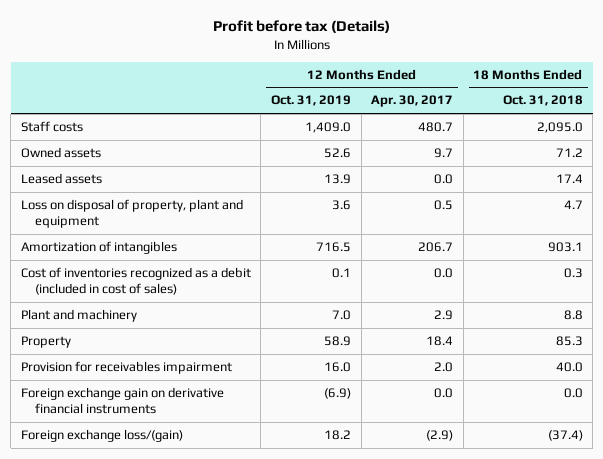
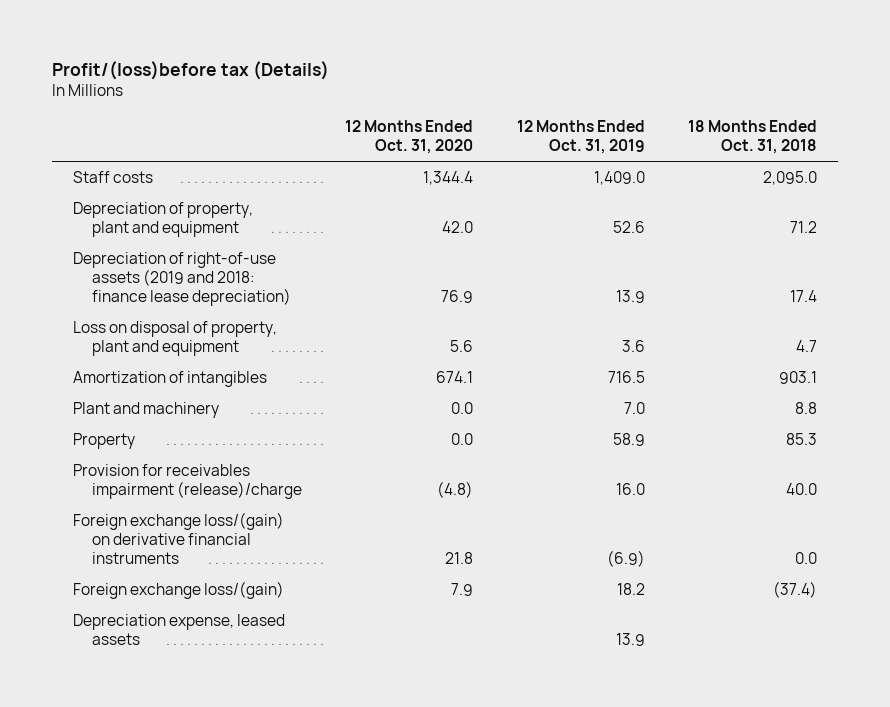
- Profit before tax (Details)
+ Profit/(loss)before tax (Details)
- | 12 Months Ended Oct. 31, 2019 | 12 Months Ended Apr. 30, 2017 | 18 Months Ended Oct. 31, 2018
+ | 12 Months Ended Oct. 31, 2020 | 12 Months Ended Oct. 31, 2019 | 18 Months Ended Oct. 31, 2018
- Owned assets | 52.6 | 9.7 | 71.2
- Leased assets | 13.9 | 0.0 | 17.4
+ Depreciation of property, plant and equipment | 42.0 | 52.6 | 71.2
+ Depreciation of right-of-use assets (2019 and 2018: finance lease depreciation) | 76.9 | 13.9 | 17.4
- Cost of inventories recognized as a debit (included in cost of sales) | 0.1 | 0.0 | 0.3
- Provision for receivables impairment | 16.0 | 2.0 | 40.0
- Foreign exchange gain on derivative financial instruments | (6.9) | 0.0 | 0.0
+ Provision for receivables impairment (release)/charge | (4.8) | 16.0 | 40.0
+ Foreign exchange loss/(gain) on derivative financial instruments | 21.8 | (6.9) | 0.0
+ Depreciation expense, leased assets | | 13.9 |

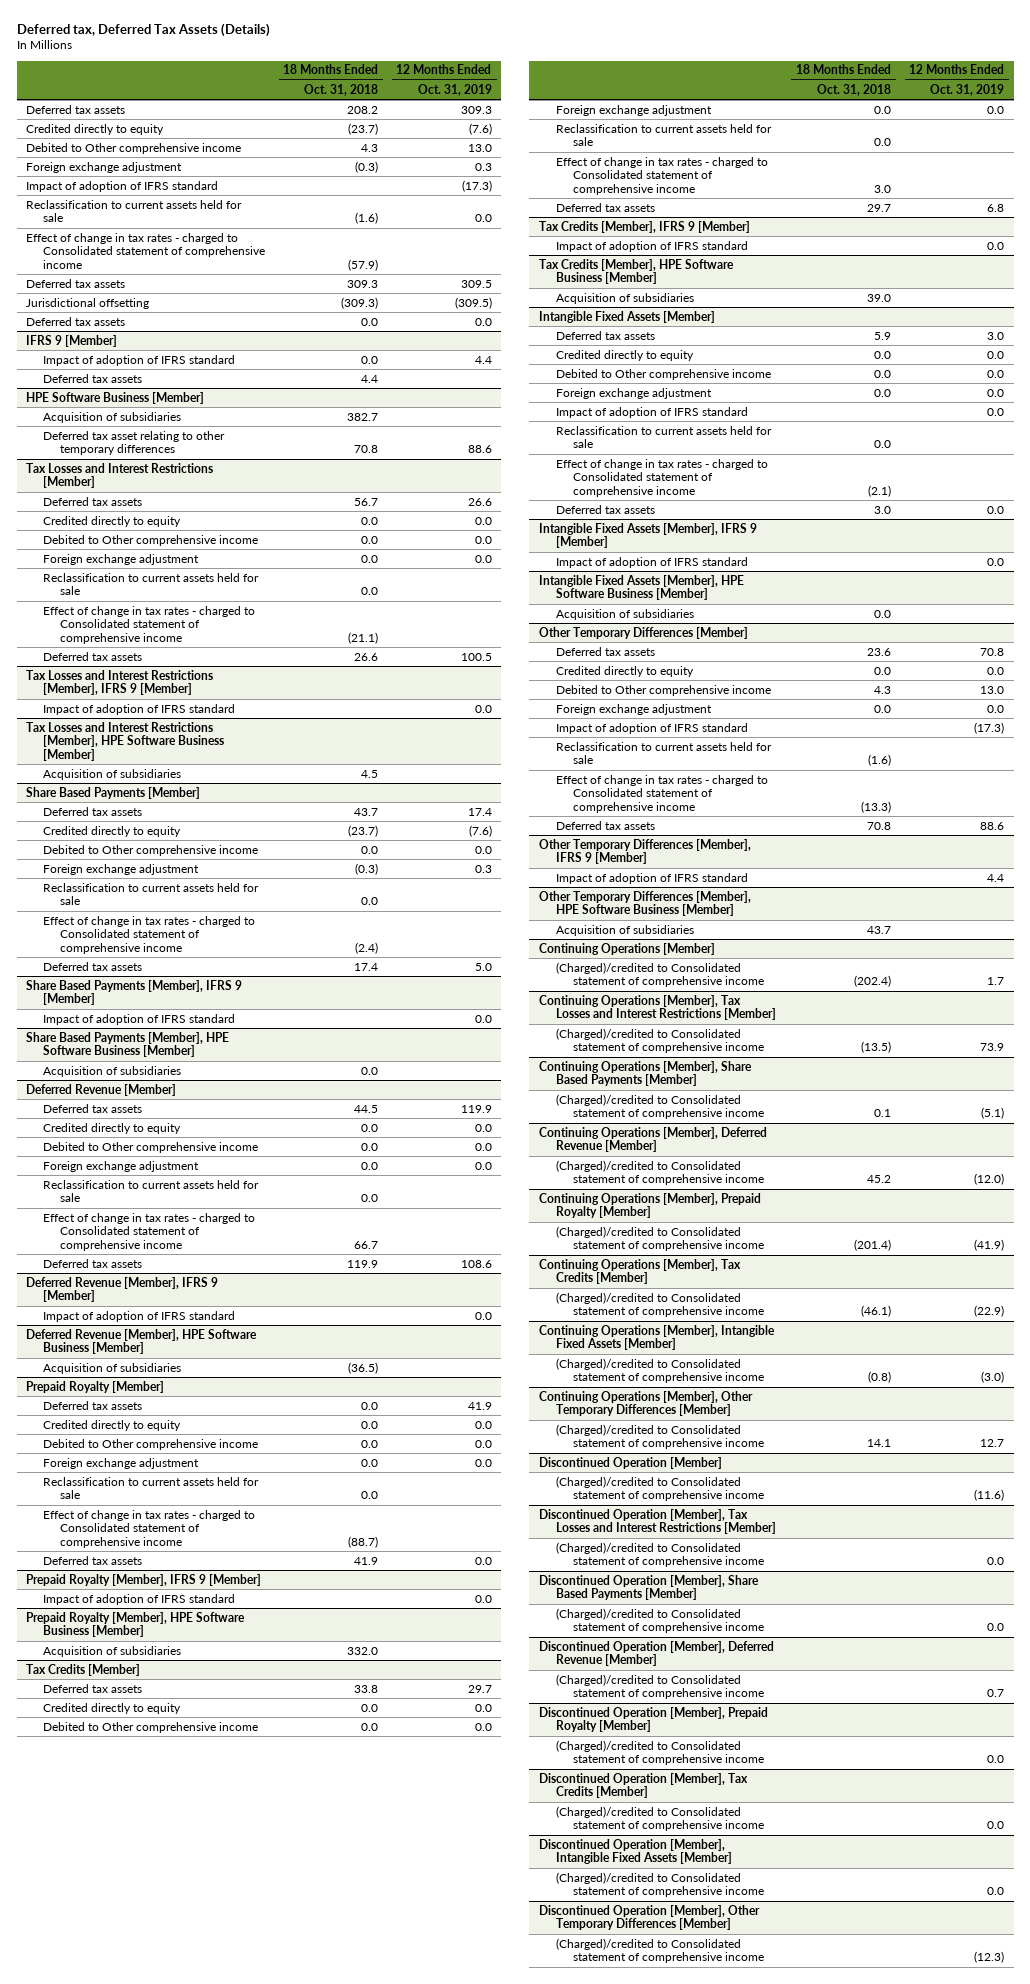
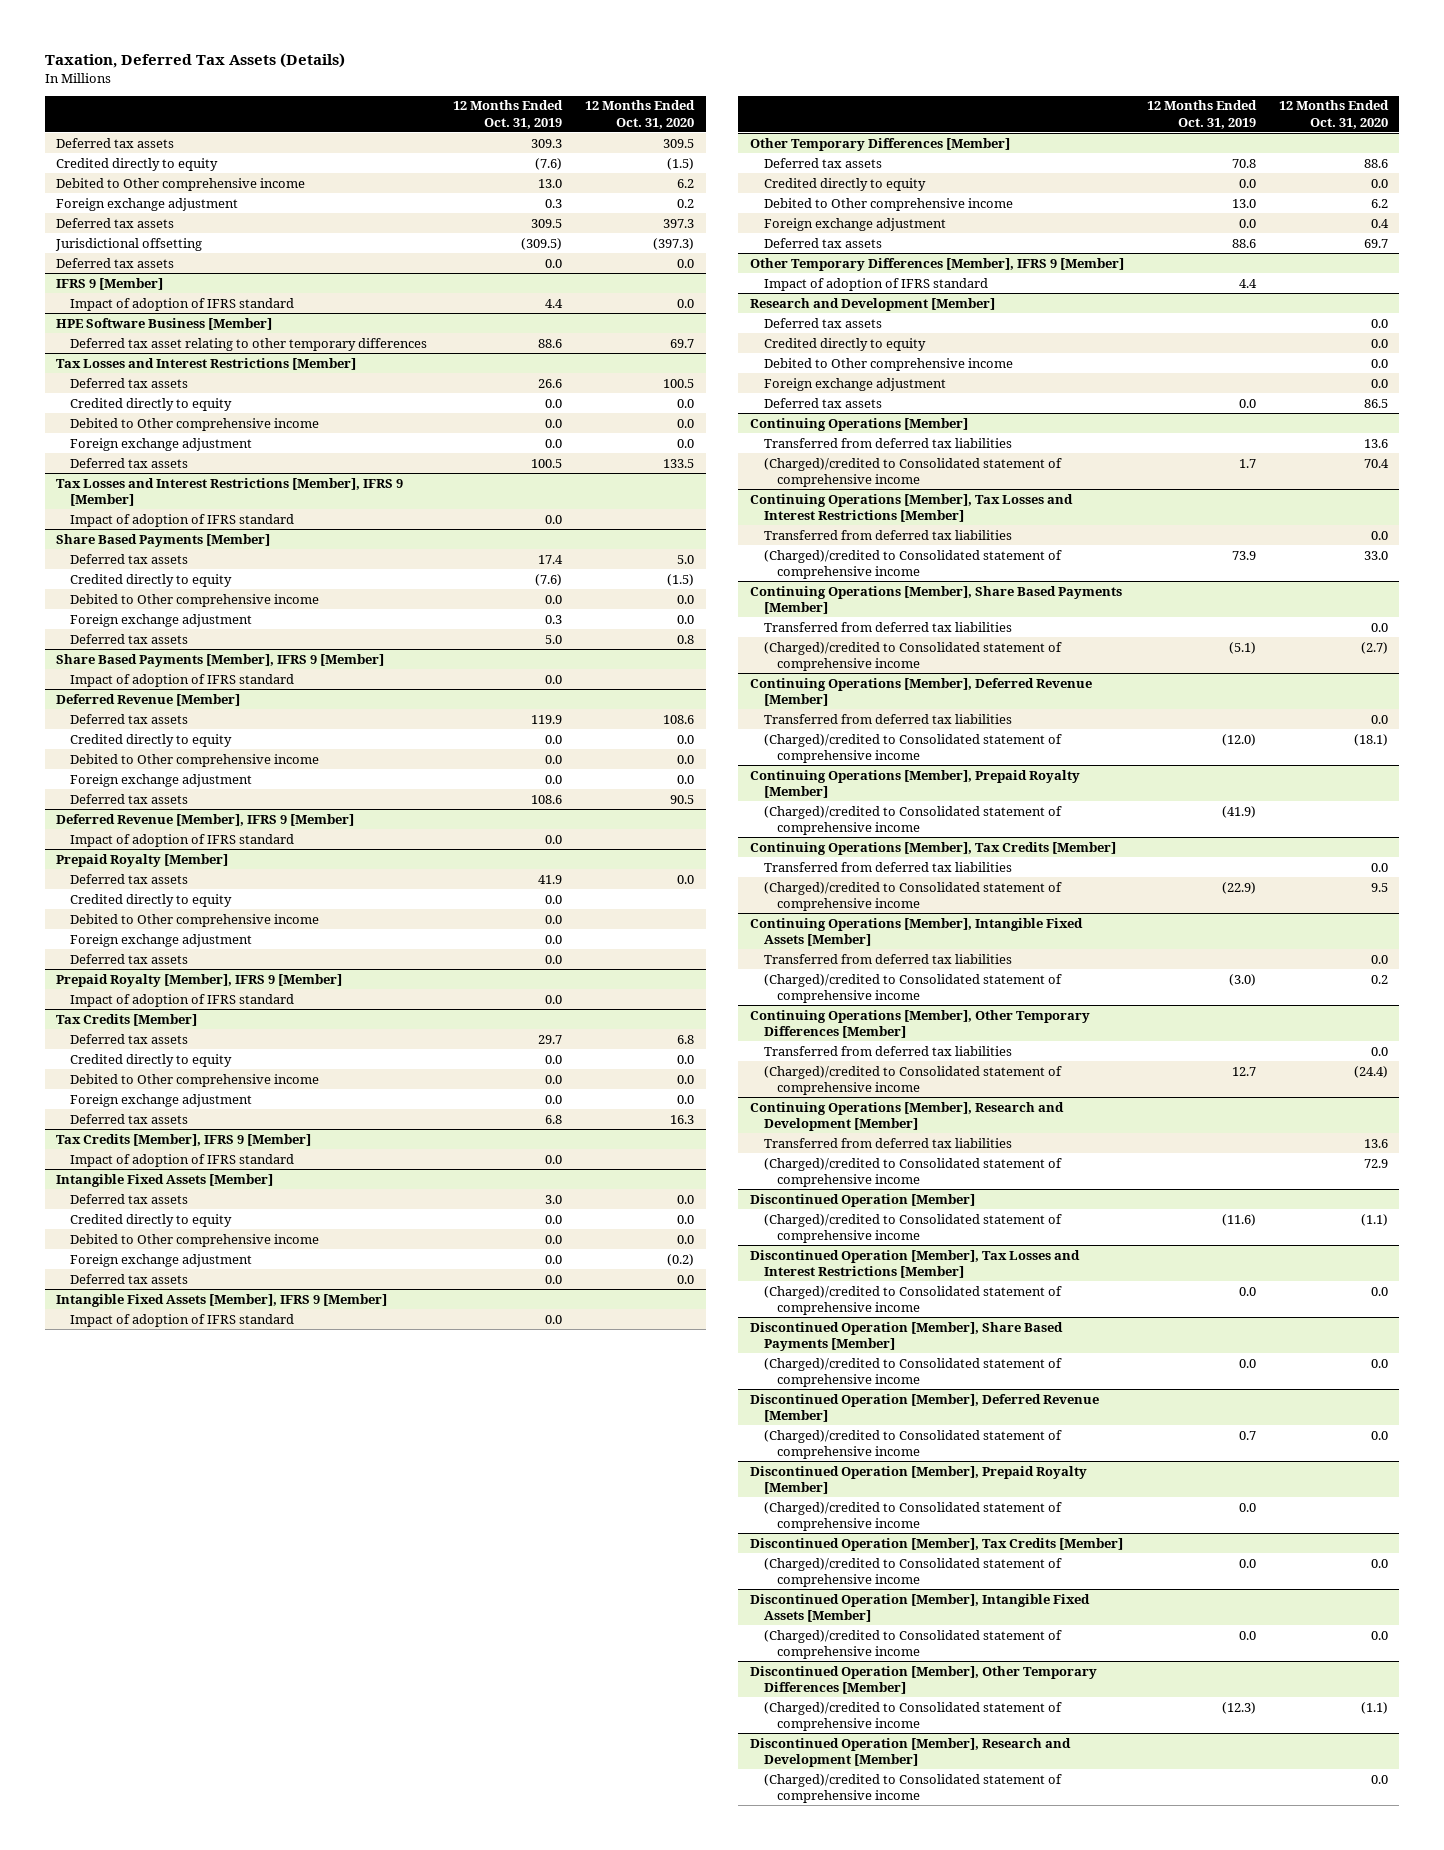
- Deferred tax, Deferred Tax Assets (Details)
+ Taxation, Deferred Tax Assets (Details)
- | 18 Months Ended Oct. 31, 2018 | 12 Months Ended Oct. 31, 2019
+ | 12 Months Ended Oct. 31, 2019 | 12 Months Ended Oct. 31, 2020
- Impact of adoption of IFRS standard | | (17.3)
- Reclassification to current assets held for sale | (1.6) | 0.0
- Effect of change in tax rates - charged to Consolidated statement of comprehensive income | (57.9) |
@ IFRS 9 [Member]
- Deferred tax assets | 4.4 |
@ HPE Software Business [Member]
- Acquisition of subsidiaries | 382.7 |
@ Tax Losses and Interest Restrictions [Member]
- Reclassification to current assets held for sale | 0.0 |
- Effect of change in tax rates - charged to Consolidated statement of comprehensive income | (21.1) |
- Tax Losses and Interest Restrictions [Member], HPE Software Business [Member]
- Acquisition of subsidiaries | 4.5 |
@ Share Based Payments [Member]
- Reclassification to current assets held for sale | 0.0 |
- Effect of change in tax rates - charged to Consolidated statement of comprehensive income | (2.4) |
- Share Based Payments [Member], HPE Software Business [Member]
- Acquisition of subsidiaries | 0.0 |
@ Deferred Revenue [Member]
- Reclassification to current assets held for sale | 0.0 |
- Effect of change in tax rates - charged to Consolidated statement of comprehensive income | 66.7 |
- Deferred Revenue [Member], HPE Software Business [Member]
- Acquisition of subsidiaries | (36.5) |
@ Prepaid Royalty [Member]
- Reclassification to current assets held for sale | 0.0 |
- Effect of change in tax rates - charged to Consolidated statement of comprehensive income | (88.7) |
- Prepaid Royalty [Member], HPE Software Business [Member]
- Acquisition of subsidiaries | 332.0 |
@ Tax Credits [Member]
- Reclassification to current assets held for sale | 0.0 |
- Effect of change in tax rates - charged to Consolidated statement of comprehensive income | 3.0 |
- Tax Credits [Member], HPE Software Business [Member]
- Acquisition of subsidiaries | 39.0 |
@ Intangible Fixed Assets [Member]
- Impact of adoption of IFRS standard | | 0.0
- Reclassification to current assets held for sale | 0.0 |
- Effect of change in tax rates - charged to Consolidated statement of comprehensive income | (2.1) |
- Intangible Fixed Assets [Member], HPE Software Business [Member]
- Acquisition of subsidiaries | 0.0 |
@ Other Temporary Differences [Member]
- Impact of adoption of IFRS standard | | (17.3)
- Reclassification to current assets held for sale | (1.6) |
- Effect of change in tax rates - charged to Consolidated statement of comprehensive income | (13.3) |
- Other Temporary Differences [Member], HPE Software Business [Member]
- Acquisition of subsidiaries | 43.7 |
+ Research and Development [Member]
+ Deferred tax assets | | 0.0
+ Credited directly to equity | | 0.0
+ Debited to Other comprehensive income | | 0.0
+ Foreign exchange adjustment | | 0.0
+ Deferred tax assets | 0.0 | 86.5
@ Continuing Operations [Member]
+ Transferred from deferred tax liabilities | | 13.6
@ Continuing Operations [Member], Tax Losses and Interest Restrictions [Member]
+ Transferred from deferred tax liabilities | | 0.0
@ Continuing Operations [Member], Share Based Payments [Member]
+ Transferred from deferred tax liabilities | | 0.0
@ Continuing Operations [Member], Deferred Revenue [Member]
+ Transferred from deferred tax liabilities | | 0.0
@ Continuing Operations [Member], Tax Credits [Member]
+ Transferred from deferred tax liabilities | | 0.0
@ Continuing Operations [Member], Intangible Fixed Assets [Member]
+ Transferred from deferred tax liabilities | | 0.0
@ Continuing Operations [Member], Other Temporary Differences [Member]
+ Transferred from deferred tax liabilities | | 0.0
+ Continuing Operations [Member], Research and Development [Member]
+ Transferred from deferred tax liabilities | | 13.6
+ (Charged)/credited to Consolidated statement of comprehensive income | | 72.9
+ Discontinued Operation [Member], Research and Development [Member]
+ (Charged)/credited to Consolidated statement of comprehensive income | | 0.0

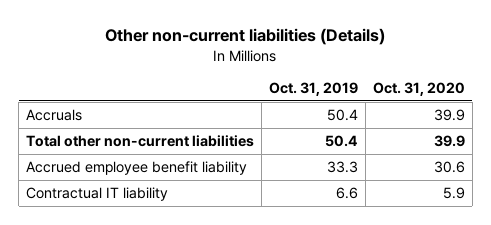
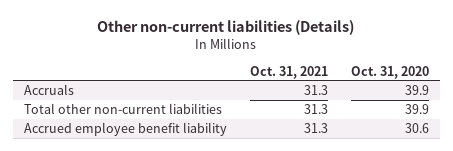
- | Oct. 31, 2019 | Oct. 31, 2020
+ | Oct. 31, 2021 | Oct. 31, 2020
- Contractual IT liability | 6.6 | 5.9

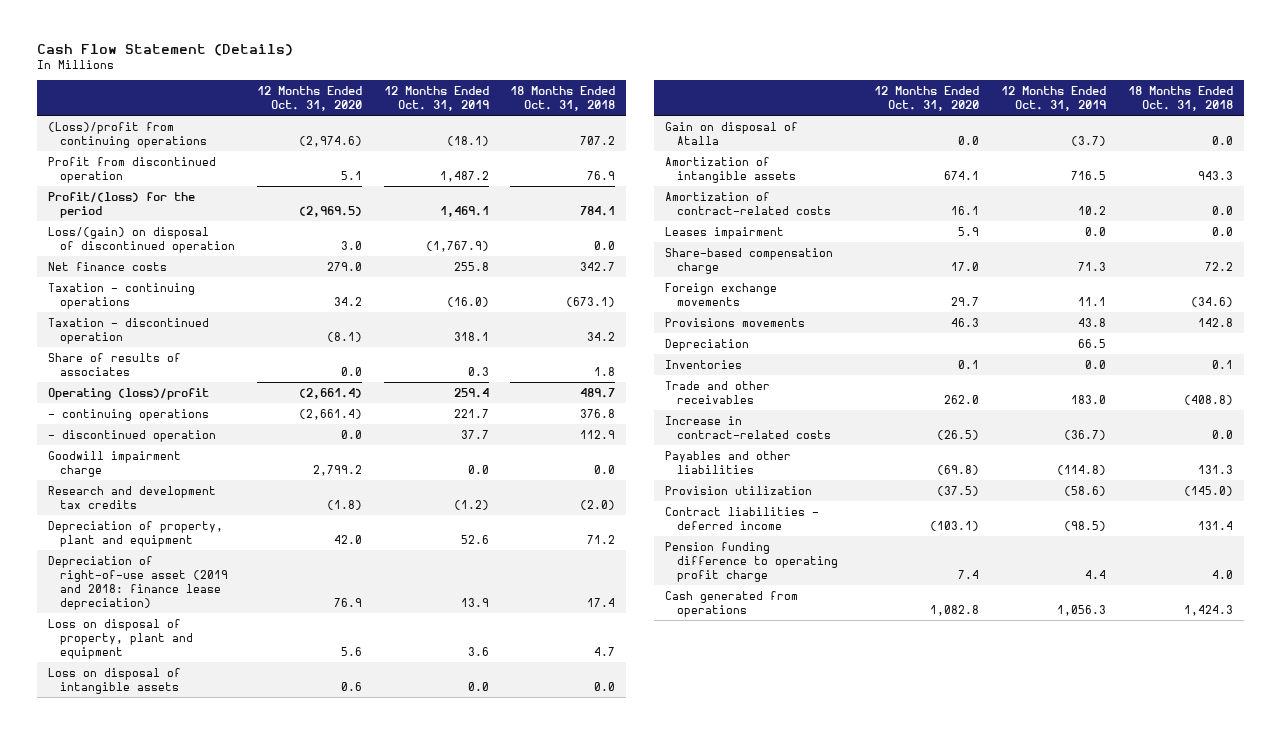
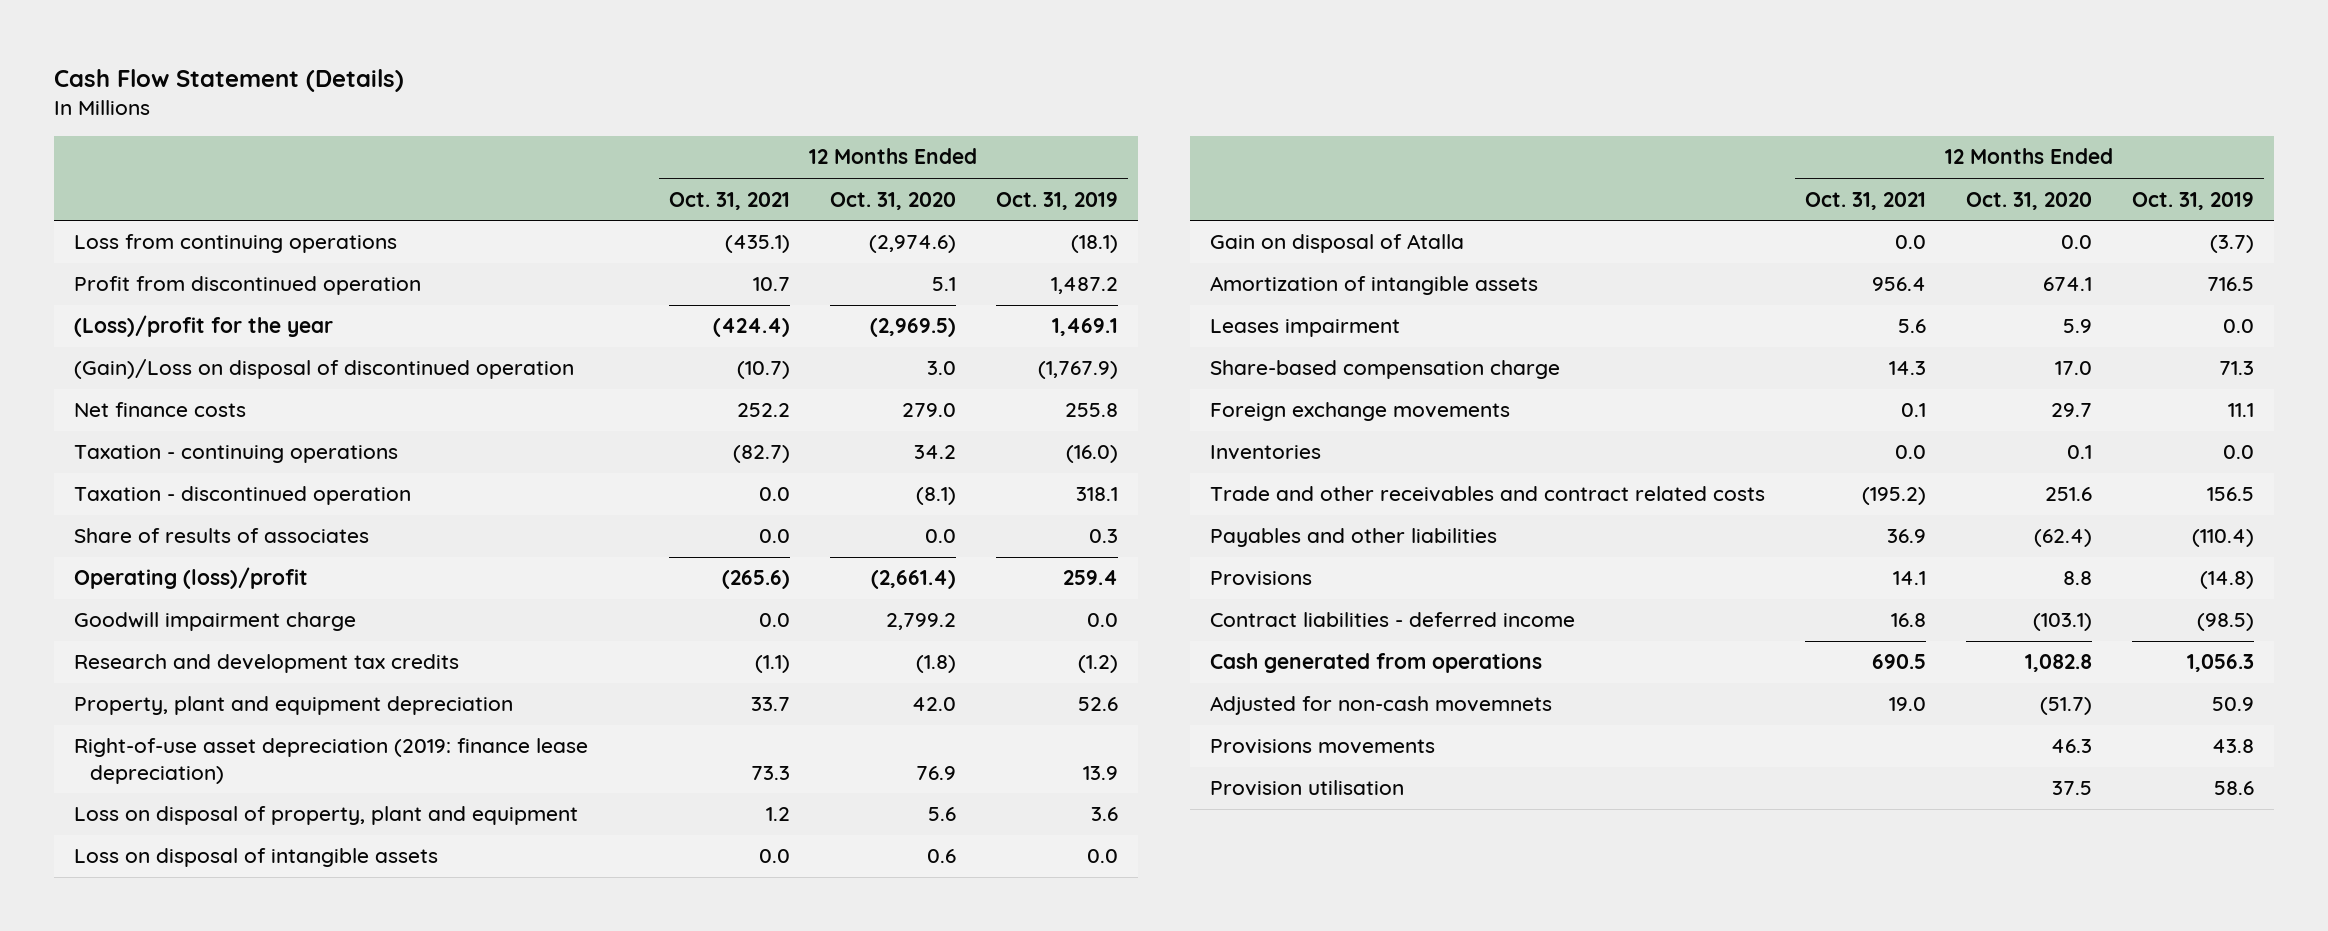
- | 12 Months Ended Oct. 31, 2020 | 12 Months Ended Oct. 31, 2019 | 18 Months Ended Oct. 31, 2018
+ | 12 Months Ended Oct. 31, 2021 | 12 Months Ended Oct. 31, 2020 | 12 Months Ended Oct. 31, 2019
- (Loss)/profit from continuing operations | (2,974.6) | (18.1) | 707.2
+ Loss from continuing operations | (435.1) | (2,974.6) | (18.1)
- Profit/(loss) for the period | (2,969.5) | 1,469.1 | 784.1
- Loss/(gain) on disposal of discontinued operation | 3.0 | (1,767.9) | 0.0
+ (Loss)/profit for the year | (424.4) | (2,969.5) | 1,469.1
+ (Gain)/Loss on disposal of discontinued operation | (10.7) | 3.0 | (1,767.9)
- - continuing operations | (2,661.4) | 221.7 | 376.8
- - discontinued operation | 0.0 | 37.7 | 112.9
- Depreciation of property, plant and equipment | 42.0 | 52.6 | 71.2
- Depreciation of right-of-use asset (2019 and 2018: finance lease depreciation) | 76.9 | 13.9 | 17.4
+ Property, plant and equipment depreciation | 33.7 | 42.0 | 52.6
+ Right-of-use asset depreciation (2019: finance lease depreciation) | 73.3 | 76.9 | 13.9
- Amortization of contract-related costs | 16.1 | 10.2 | 0.0
- Depreciation | | 66.5 |
- Trade and other receivables | 262.0 | 183.0 | (408.8)
- Increase in contract-related costs | (26.5) | (36.7) | 0.0
- Payables and other liabilities | (69.8) | (114.8) | 131.3
- Provision utilization | (37.5) | (58.6) | (145.0)
+ Trade and other receivables and contract related costs | (195.2) | 251.6 | 156.5
+ Payables and other liabilities | 36.9 | (62.4) | (110.4)
+ Provisions | 14.1 | 8.8 | (14.8)
- Pension funding difference to operating profit charge | 7.4 | 4.4 | 4.0
+ Adjusted for non-cash movemnets | 19.0 | (51.7) | 50.9
moved down: Provisions movements | | 46.3 | 43.8
+ Provision utilisation | | 37.5 | 58.6

